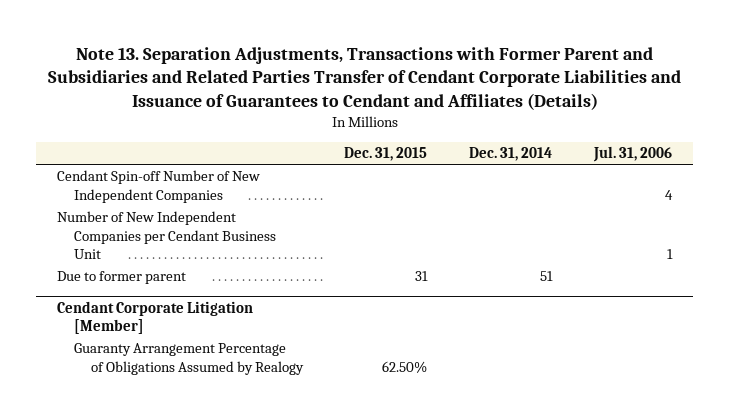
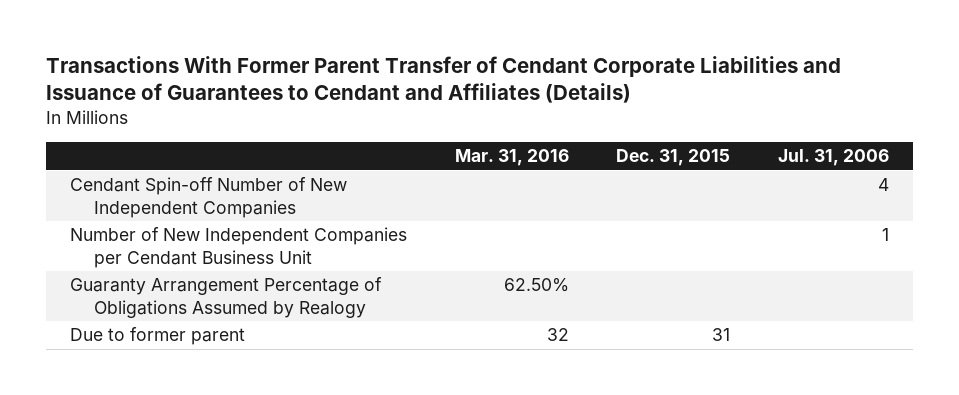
- Note 13. Separation Adjustments, Transactions with Former Parent and Subsidiaries and Related Parties Transfer of Cendant Corporate Liabilities and Issuance of Guarantees to Cendant and Affiliates (Details)
+ Transactions With Former Parent Transfer of Cendant Corporate Liabilities and Issuance of Guarantees to Cendant and Affiliates (Details)
- | Dec. 31, 2015 | Dec. 31, 2014 | Jul. 31, 2006
+ | Mar. 31, 2016 | Dec. 31, 2015 | Jul. 31, 2006
+ Guaranty Arrangement Percentage of Obligations Assumed by Realogy | 62.50% | |
- Cendant Corporate Litigation [Member]
- Guaranty Arrangement Percentage of Obligations Assumed by Realogy | 62.50% | |

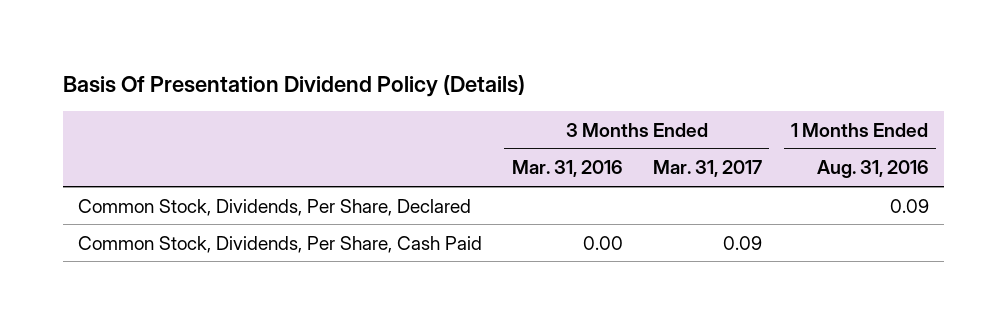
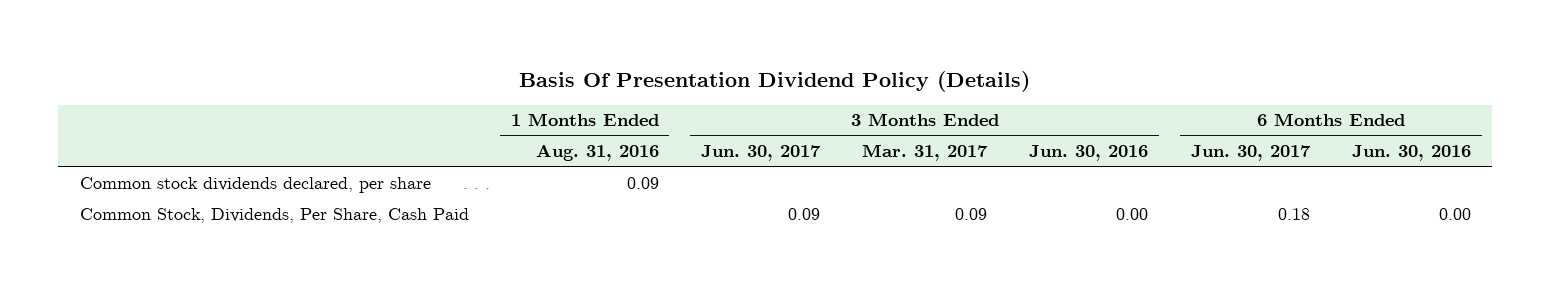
- | 3 Months Ended Mar. 31, 2016 | 3 Months Ended Mar. 31, 2017 | 1 Months Ended Aug. 31, 2016
+ | 1 Months Ended Aug. 31, 2016 | 3 Months Ended Jun. 30, 2017 | 3 Months Ended Mar. 31, 2017 | 3 Months Ended Jun. 30, 2016 | 6 Months Ended Jun. 30, 2017 | 6 Months Ended Jun. 30, 2016
- Common Stock, Dividends, Per Share, Declared | | | 0.09
+ Common stock dividends declared, per share | 0.09 | | | | |

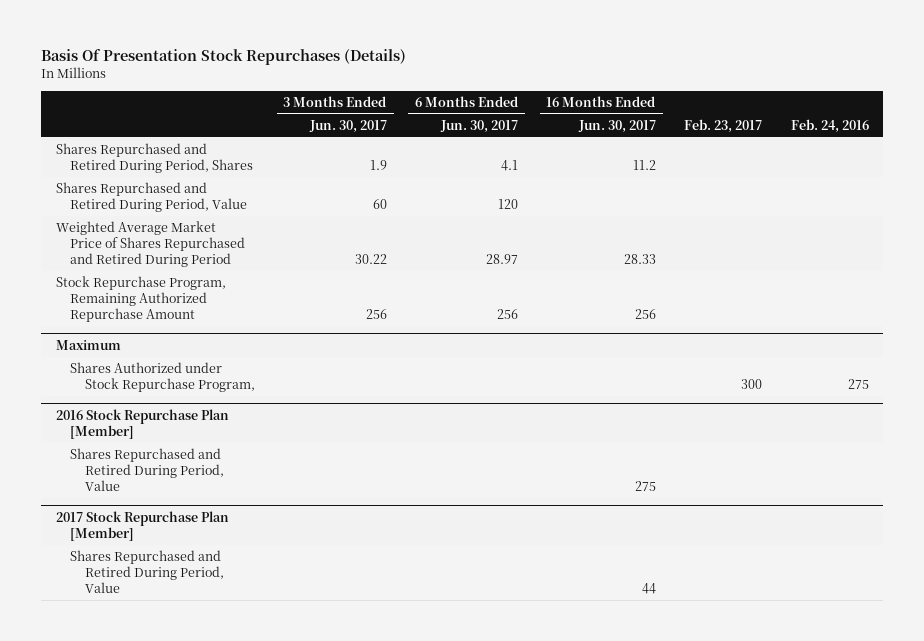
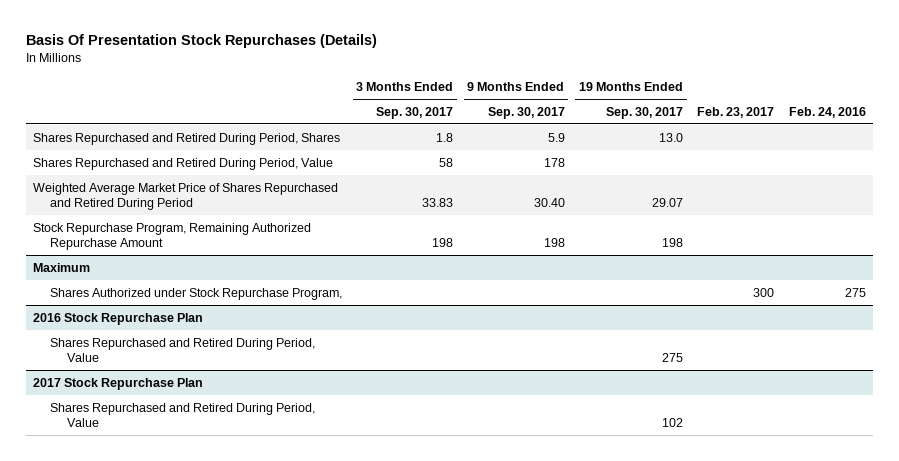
- | 3 Months Ended Jun. 30, 2017 | 6 Months Ended Jun. 30, 2017 | 16 Months Ended Jun. 30, 2017 | Feb. 23, 2017 | Feb. 24, 2016
+ | 3 Months Ended Sep. 30, 2017 | 9 Months Ended Sep. 30, 2017 | 19 Months Ended Sep. 30, 2017 | Feb. 23, 2017 | Feb. 24, 2016
- 2016 Stock Repurchase Plan [Member]
+ 2016 Stock Repurchase Plan
- 2017 Stock Repurchase Plan [Member]
+ 2017 Stock Repurchase Plan

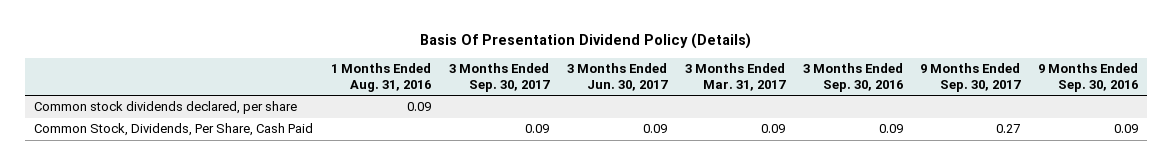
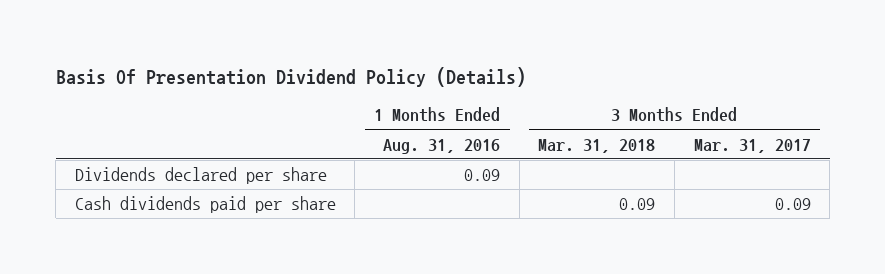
- | 1 Months Ended Aug. 31, 2016 | 3 Months Ended Sep. 30, 2017 | 3 Months Ended Jun. 30, 2017 | 3 Months Ended Mar. 31, 2017 | 3 Months Ended Sep. 30, 2016 | 9 Months Ended Sep. 30, 2017 | 9 Months Ended Sep. 30, 2016
+ | 1 Months Ended Aug. 31, 2016 | 3 Months Ended Mar. 31, 2018 | 3 Months Ended Mar. 31, 2017
- Common stock dividends declared, per share | 0.09 | | | | | |
- Common Stock, Dividends, Per Share, Cash Paid | | 0.09 | 0.09 | 0.09 | 0.09 | 0.27 | 0.09
+ Dividends declared per share | 0.09 | |
+ Cash dividends paid per share | | 0.09 | 0.09

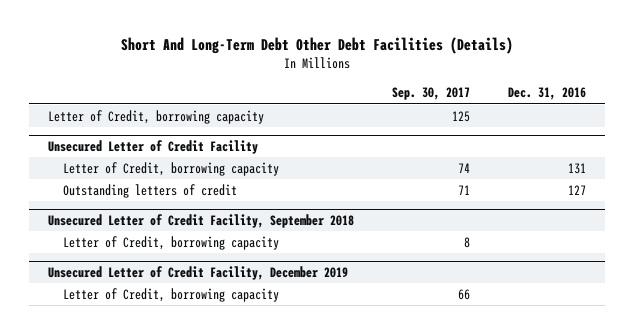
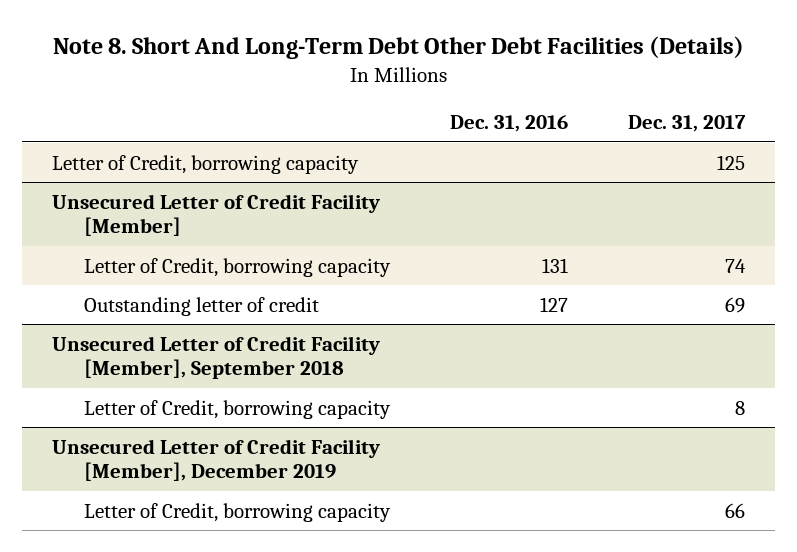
- Short And Long-Term Debt Other Debt Facilities (Details)
+ Note 8. Short And Long-Term Debt Other Debt Facilities (Details)
- | Sep. 30, 2017 | Dec. 31, 2016
+ | Dec. 31, 2016 | Dec. 31, 2017
- Unsecured Letter of Credit Facility
+ Unsecured Letter of Credit Facility [Member]
- Outstanding letters of credit | 71 | 127
- Unsecured Letter of Credit Facility, September 2018
+ Outstanding letter of credit | 127 | 69
+ Unsecured Letter of Credit Facility [Member], September 2018
- Unsecured Letter of Credit Facility, December 2019
+ Unsecured Letter of Credit Facility [Member], December 2019

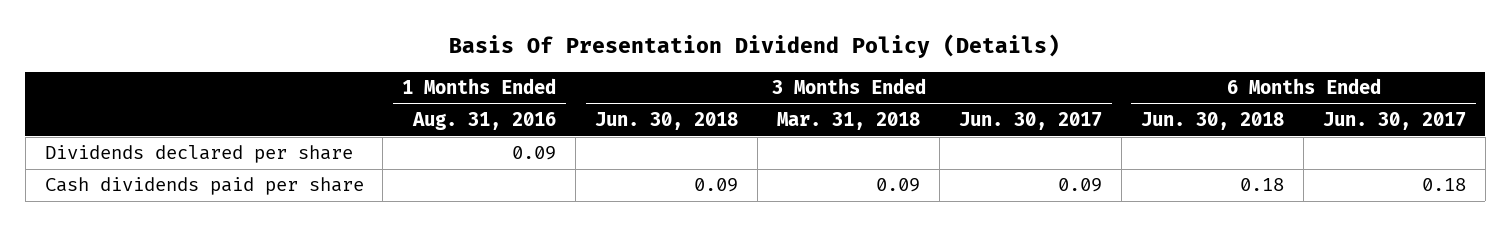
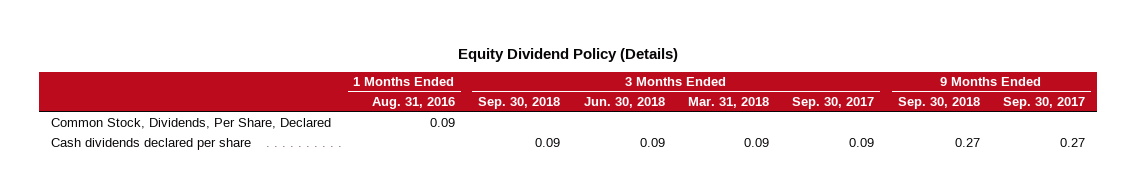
- Basis Of Presentation Dividend Policy (Details)
+ Equity Dividend Policy (Details)
- | 1 Months Ended Aug. 31, 2016 | 3 Months Ended Jun. 30, 2018 | 3 Months Ended Mar. 31, 2018 | 3 Months Ended Jun. 30, 2017 | 6 Months Ended Jun. 30, 2018 | 6 Months Ended Jun. 30, 2017
+ | 1 Months Ended Aug. 31, 2016 | 3 Months Ended Sep. 30, 2018 | 3 Months Ended Jun. 30, 2018 | 3 Months Ended Mar. 31, 2018 | 3 Months Ended Sep. 30, 2017 | 9 Months Ended Sep. 30, 2018 | 9 Months Ended Sep. 30, 2017
- Dividends declared per share | 0.09 | | | | |
- Cash dividends paid per share | | 0.09 | 0.09 | 0.09 | 0.18 | 0.18
+ Common Stock, Dividends, Per Share, Declared | 0.09 | | | | | |
+ Cash dividends declared per share | | 0.09 | 0.09 | 0.09 | 0.09 | 0.27 | 0.27

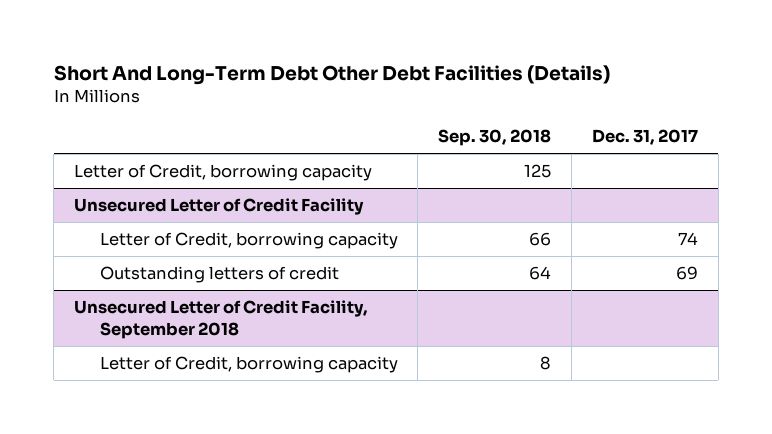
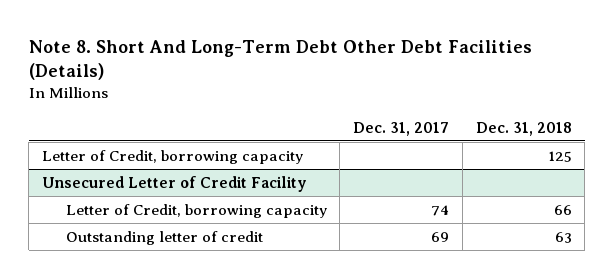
- Short And Long-Term Debt Other Debt Facilities (Details)
+ Note 8. Short And Long-Term Debt Other Debt Facilities (Details)
- | Sep. 30, 2018 | Dec. 31, 2017
+ | Dec. 31, 2017 | Dec. 31, 2018
@ Unsecured Letter of Credit Facility
- Outstanding letters of credit | 64 | 69
- Unsecured Letter of Credit Facility, September 2018
- Letter of Credit, borrowing capacity | 8 |
@ Unsecured Letter of Credit Facility
+ Outstanding letter of credit | 69 | 63

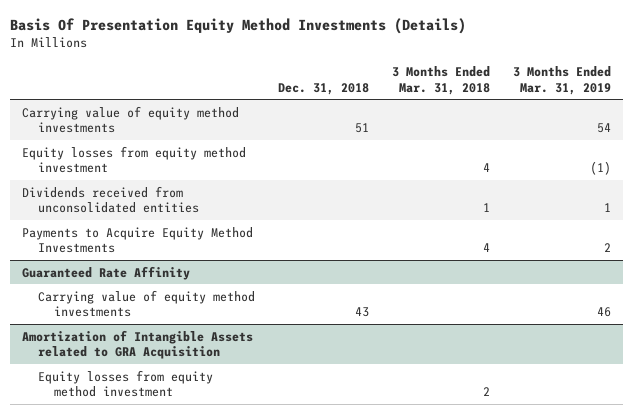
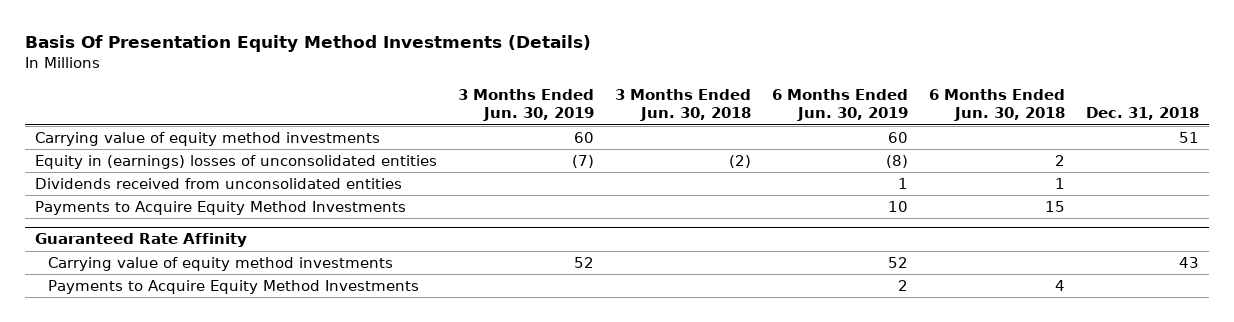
- | Dec. 31, 2018 | 3 Months Ended Mar. 31, 2018 | 3 Months Ended Mar. 31, 2019
+ | 3 Months Ended Jun. 30, 2019 | 3 Months Ended Jun. 30, 2018 | 6 Months Ended Jun. 30, 2019 | 6 Months Ended Jun. 30, 2018 | Dec. 31, 2018
- Equity losses from equity method investment | | 4 | (1)
+ Equity in (earnings) losses of unconsolidated entities | (7) | (2) | (8) | 2 |
- Amortization of Intangible Assets related to GRA Acquisition
- Equity losses from equity method investment | | 2 |
@ Guaranteed Rate Affinity
+ Payments to Acquire Equity Method Investments | | | 2 | 4 |

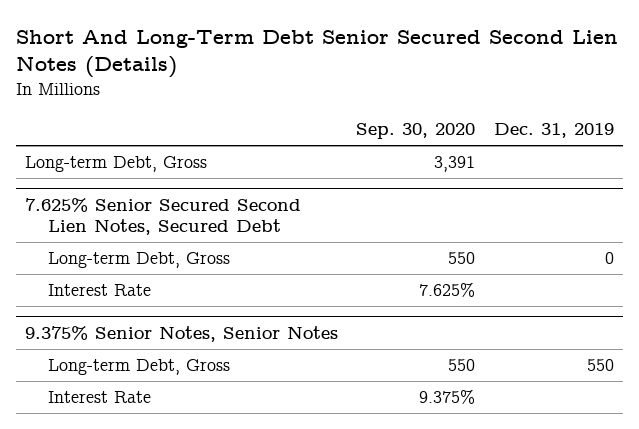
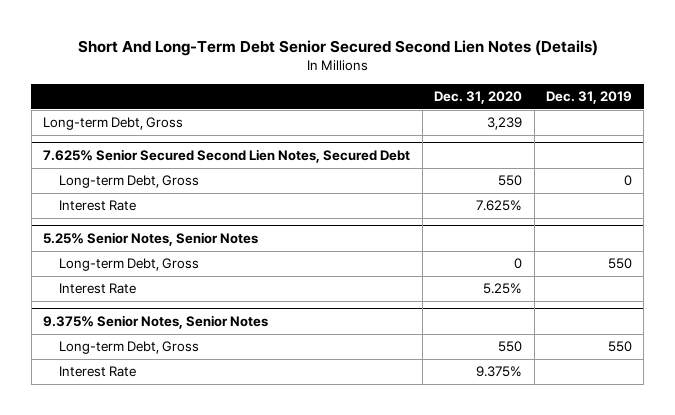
- | Sep. 30, 2020 | Dec. 31, 2019
+ | Dec. 31, 2020 | Dec. 31, 2019
+ 5.25% Senior Notes, Senior Notes
+ Long-term Debt, Gross | 0 | 550
+ Interest Rate | 5.25% |

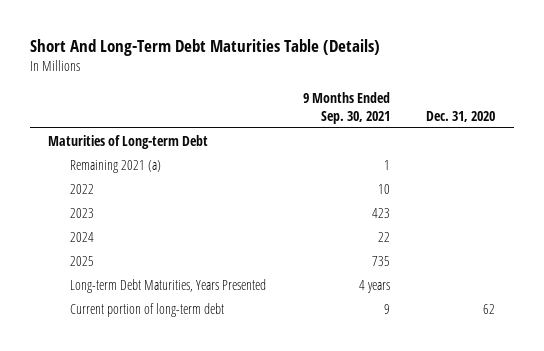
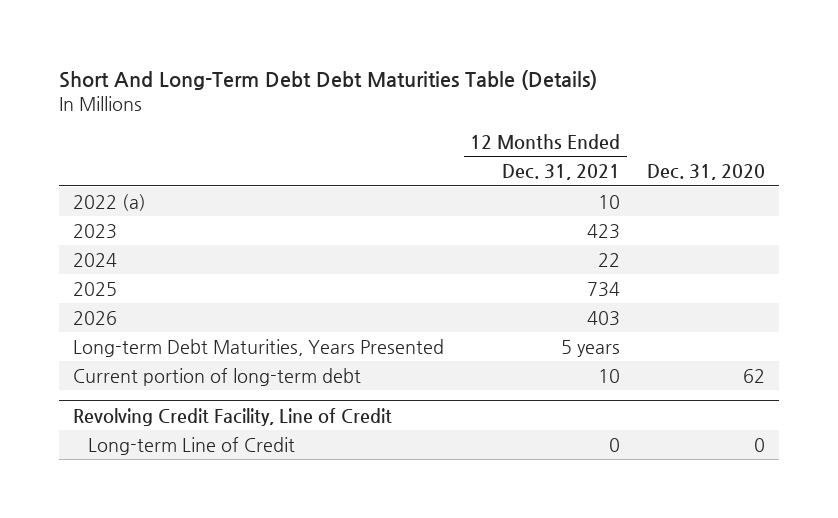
- Short And Long-Term Debt Maturities Table (Details)
+ Short And Long-Term Debt Debt Maturities Table (Details)
- | 9 Months Ended Sep. 30, 2021 | Dec. 31, 2020
+ | 12 Months Ended Dec. 31, 2021 | Dec. 31, 2020
- Maturities of Long-term Debt
- Remaining 2021 (a) | 1 |
- 2022 | 10 |
+ 2022 (a) | 10 |
+ 2026 | 403 |
+ Revolving Credit Facility, Line of Credit
+ Long-term Line of Credit | 0 | 0

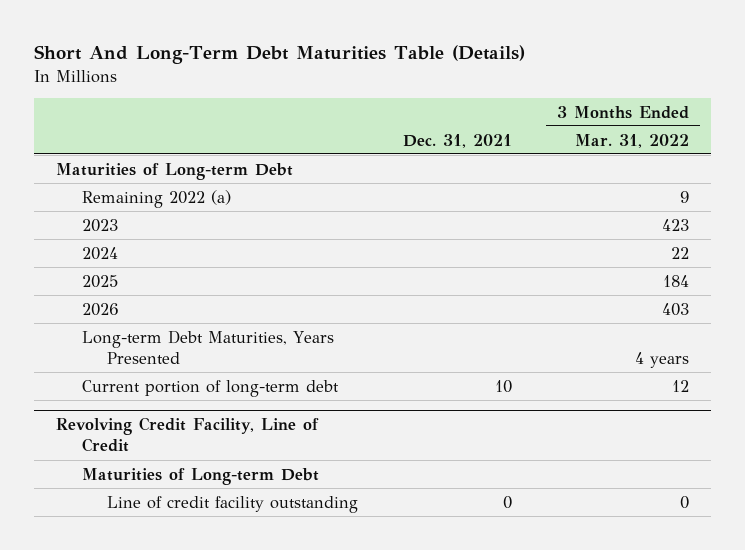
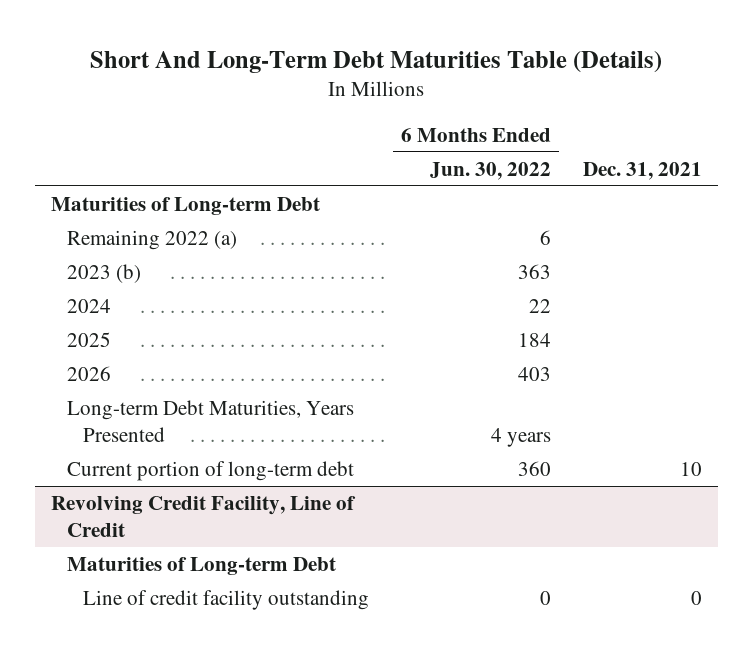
- | Dec. 31, 2021 | 3 Months Ended Mar. 31, 2022
+ | 6 Months Ended Jun. 30, 2022 | Dec. 31, 2021
- 2023 | | 423
+ 2023 (b) | 363 |

